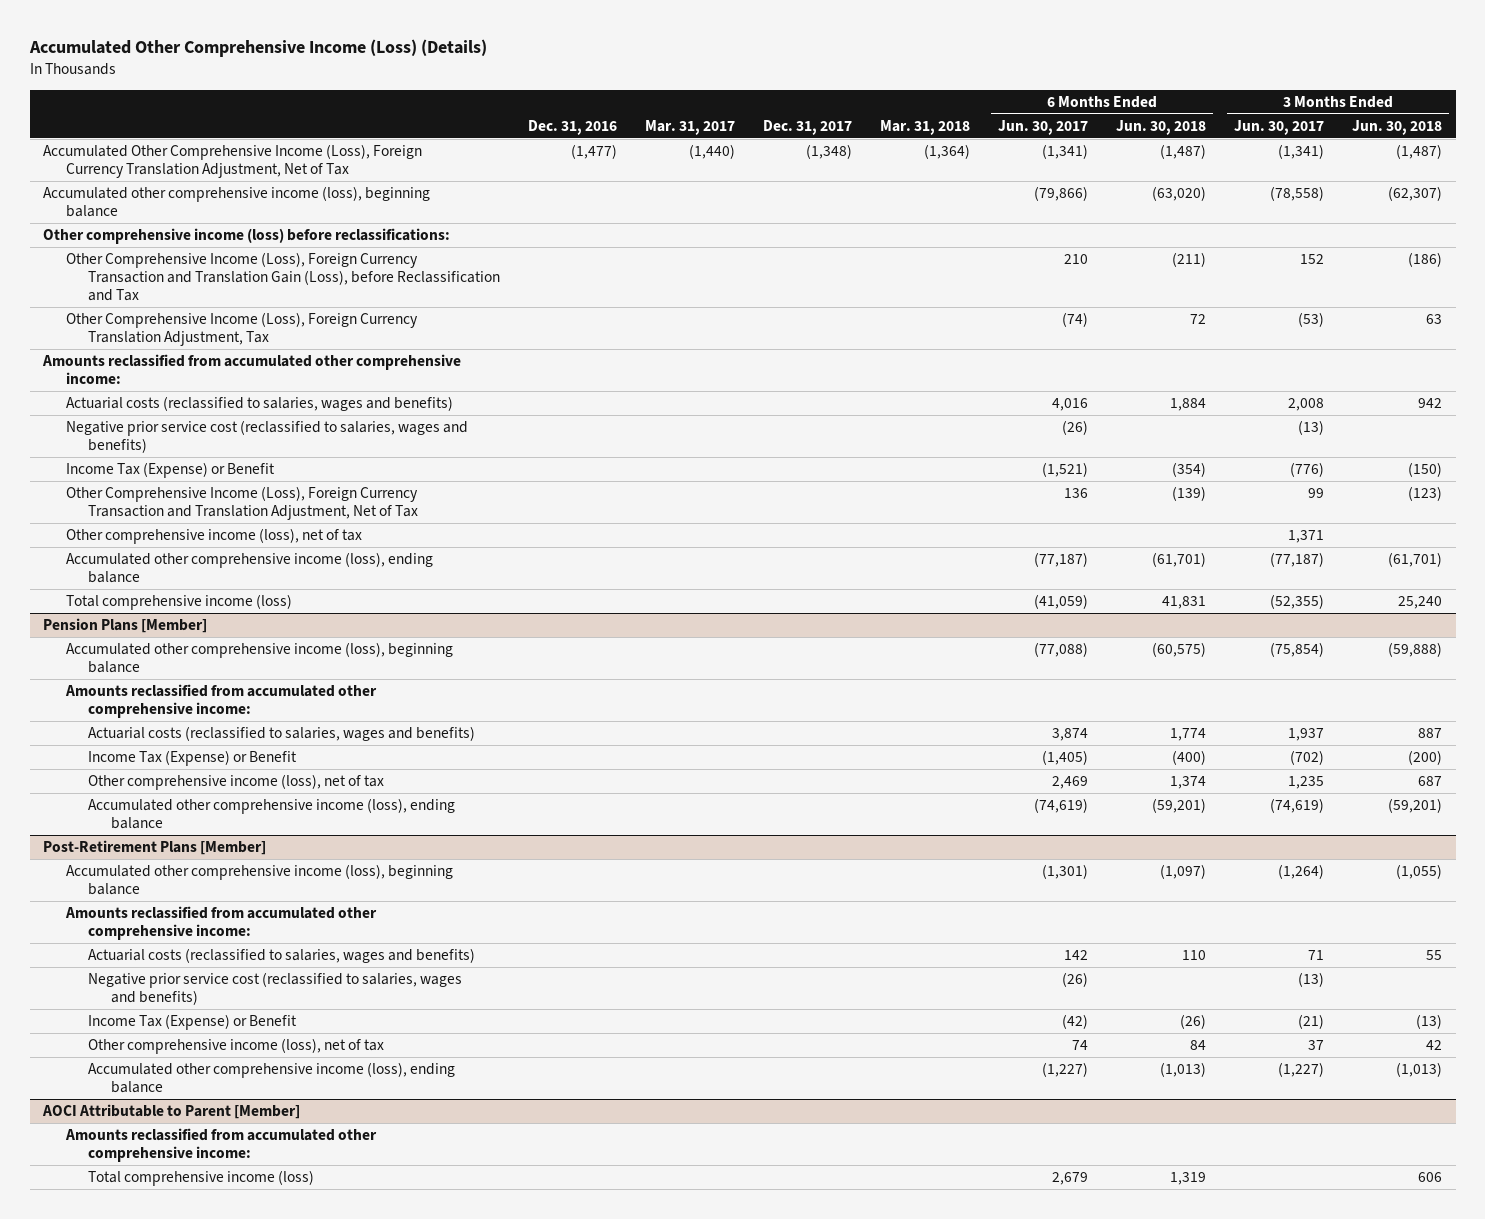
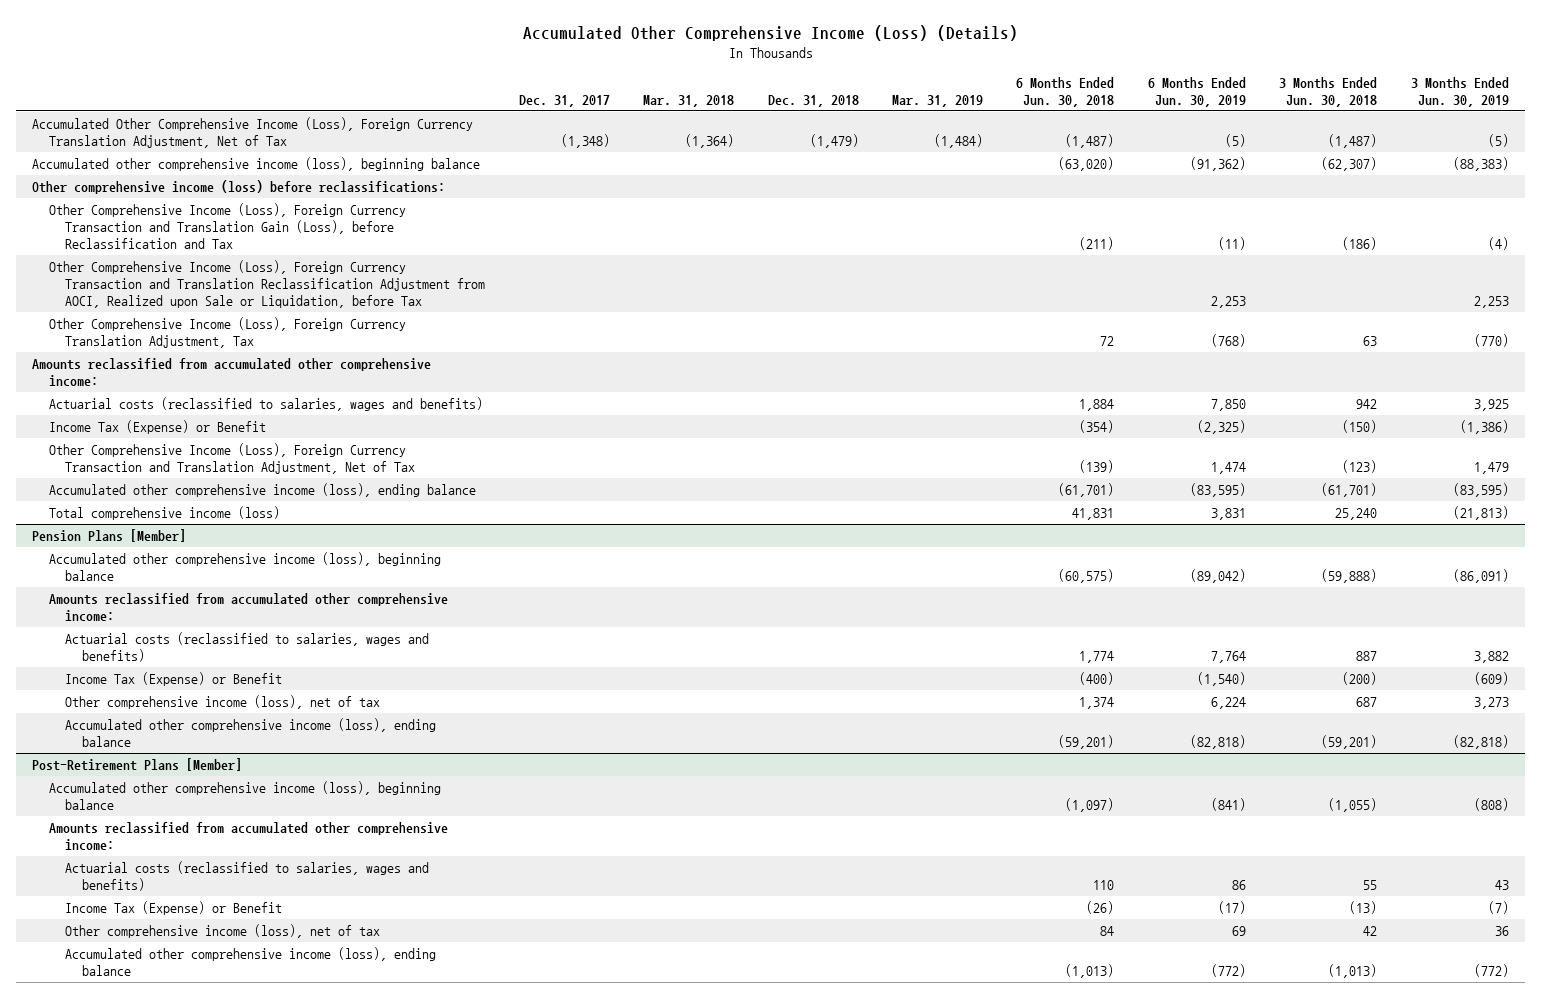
- | Dec. 31, 2016 | Mar. 31, 2017 | Dec. 31, 2017 | Mar. 31, 2018 | 6 Months Ended Jun. 30, 2017 | 6 Months Ended Jun. 30, 2018 | 3 Months Ended Jun. 30, 2017 | 3 Months Ended Jun. 30, 2018
+ | Dec. 31, 2017 | Mar. 31, 2018 | Dec. 31, 2018 | Mar. 31, 2019 | 6 Months Ended Jun. 30, 2018 | 6 Months Ended Jun. 30, 2019 | 3 Months Ended Jun. 30, 2018 | 3 Months Ended Jun. 30, 2019
+ Other Comprehensive Income (Loss), Foreign Currency Transaction and Translation Reclassification Adjustment from AOCI, Realized upon Sale or Liquidation, before Tax | | | | | | 2,253 | | 2,253
- Negative prior service cost (reclassified to salaries, wages and benefits) | | | | | (26) | | (13) |
- Other comprehensive income (loss), net of tax | | | | | | | 1,371 |
@ Post-Retirement Plans [Member]
- Negative prior service cost (reclassified to salaries, wages and benefits) | | | | | (26) | | (13) |
- AOCI Attributable to Parent [Member]
- Amounts reclassified from accumulated other comprehensive income:
- Total comprehensive income (loss) | | | | | 2,679 | 1,319 | | 606

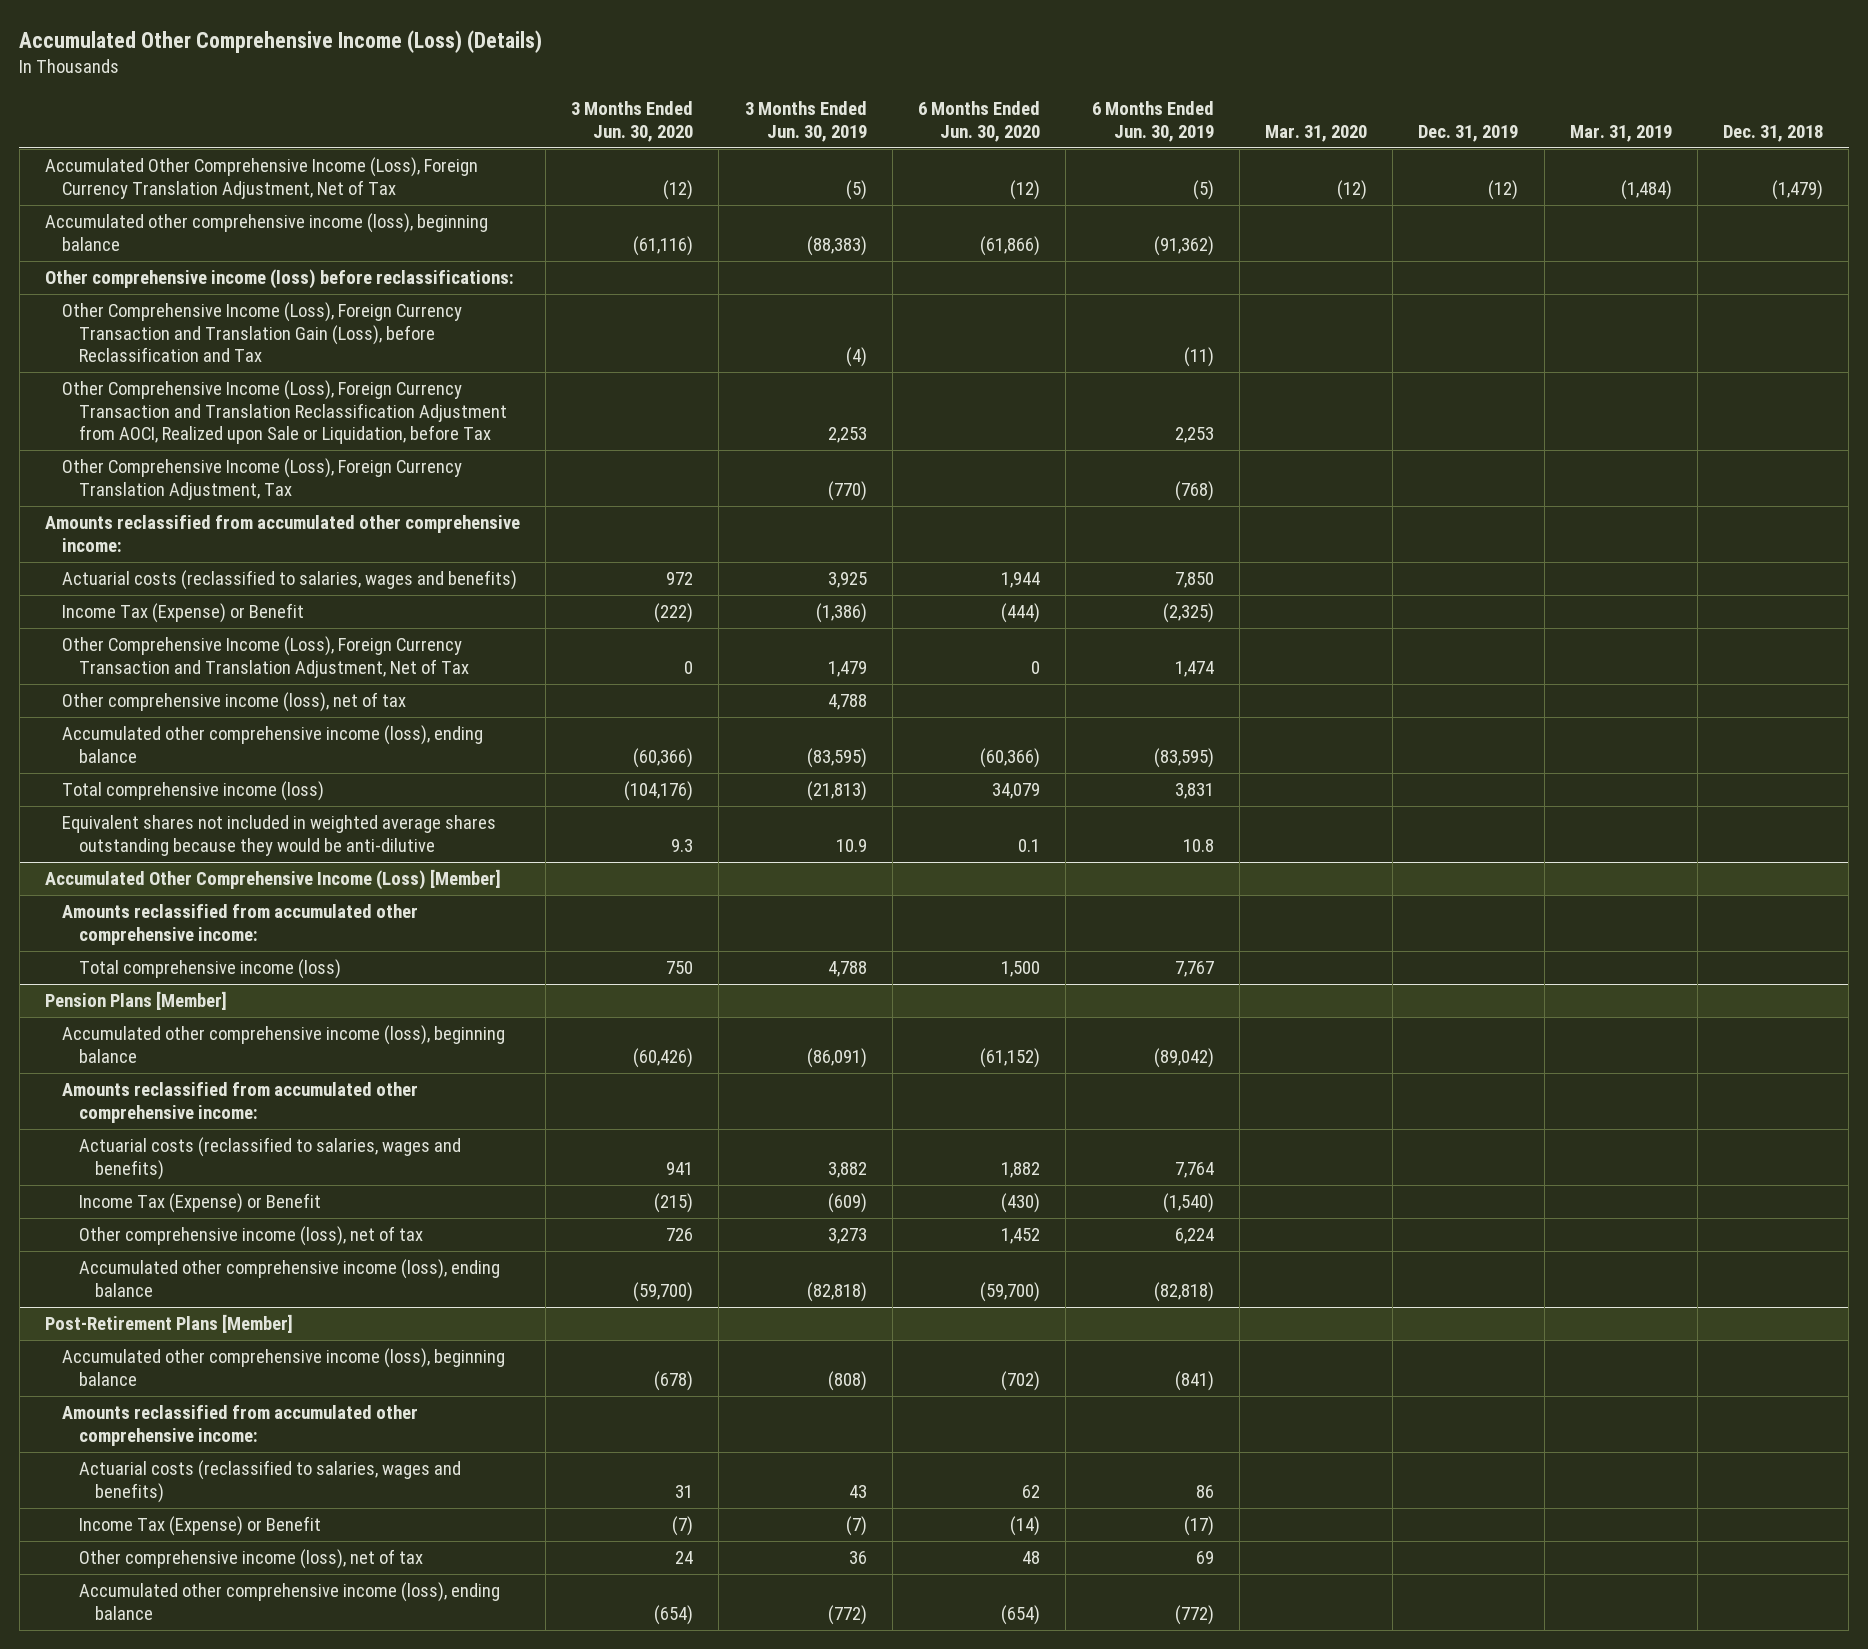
- | Dec. 31, 2017 | Mar. 31, 2018 | Dec. 31, 2018 | Mar. 31, 2019 | 6 Months Ended Jun. 30, 2018 | 6 Months Ended Jun. 30, 2019 | 3 Months Ended Jun. 30, 2018 | 3 Months Ended Jun. 30, 2019
+ | 3 Months Ended Jun. 30, 2020 | 3 Months Ended Jun. 30, 2019 | 6 Months Ended Jun. 30, 2020 | 6 Months Ended Jun. 30, 2019 | Mar. 31, 2020 | Dec. 31, 2019 | Mar. 31, 2019 | Dec. 31, 2018
+ Other comprehensive income (loss), net of tax | | 4,788 | | | | | |
+ Equivalent shares not included in weighted average shares outstanding because they would be anti-dilutive | 9.3 | 10.9 | 0.1 | 10.8 | | | |
+ Accumulated Other Comprehensive Income (Loss) [Member]
+ Amounts reclassified from accumulated other comprehensive income:
+ Total comprehensive income (loss) | 750 | 4,788 | 1,500 | 7,767 | | | |

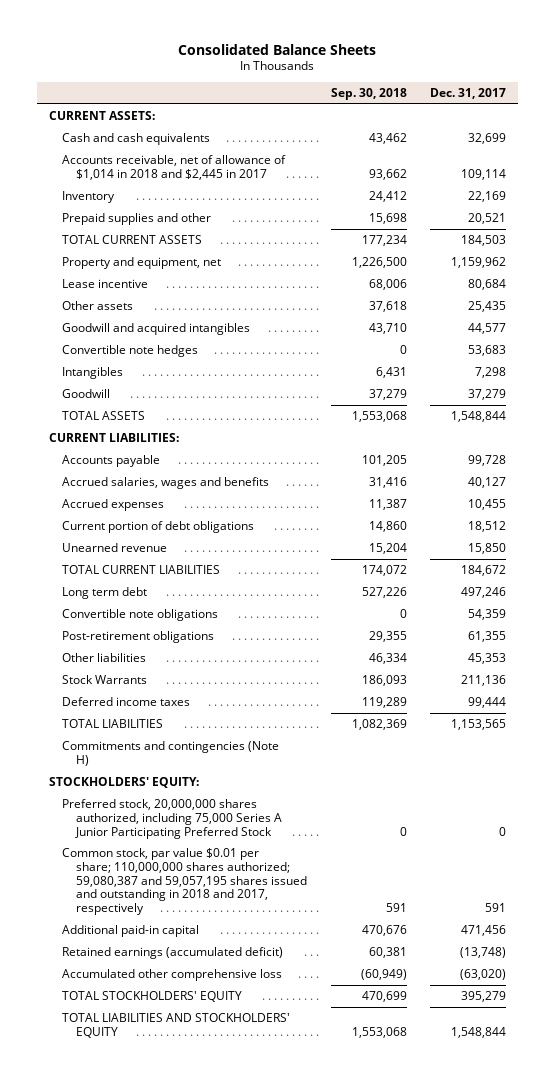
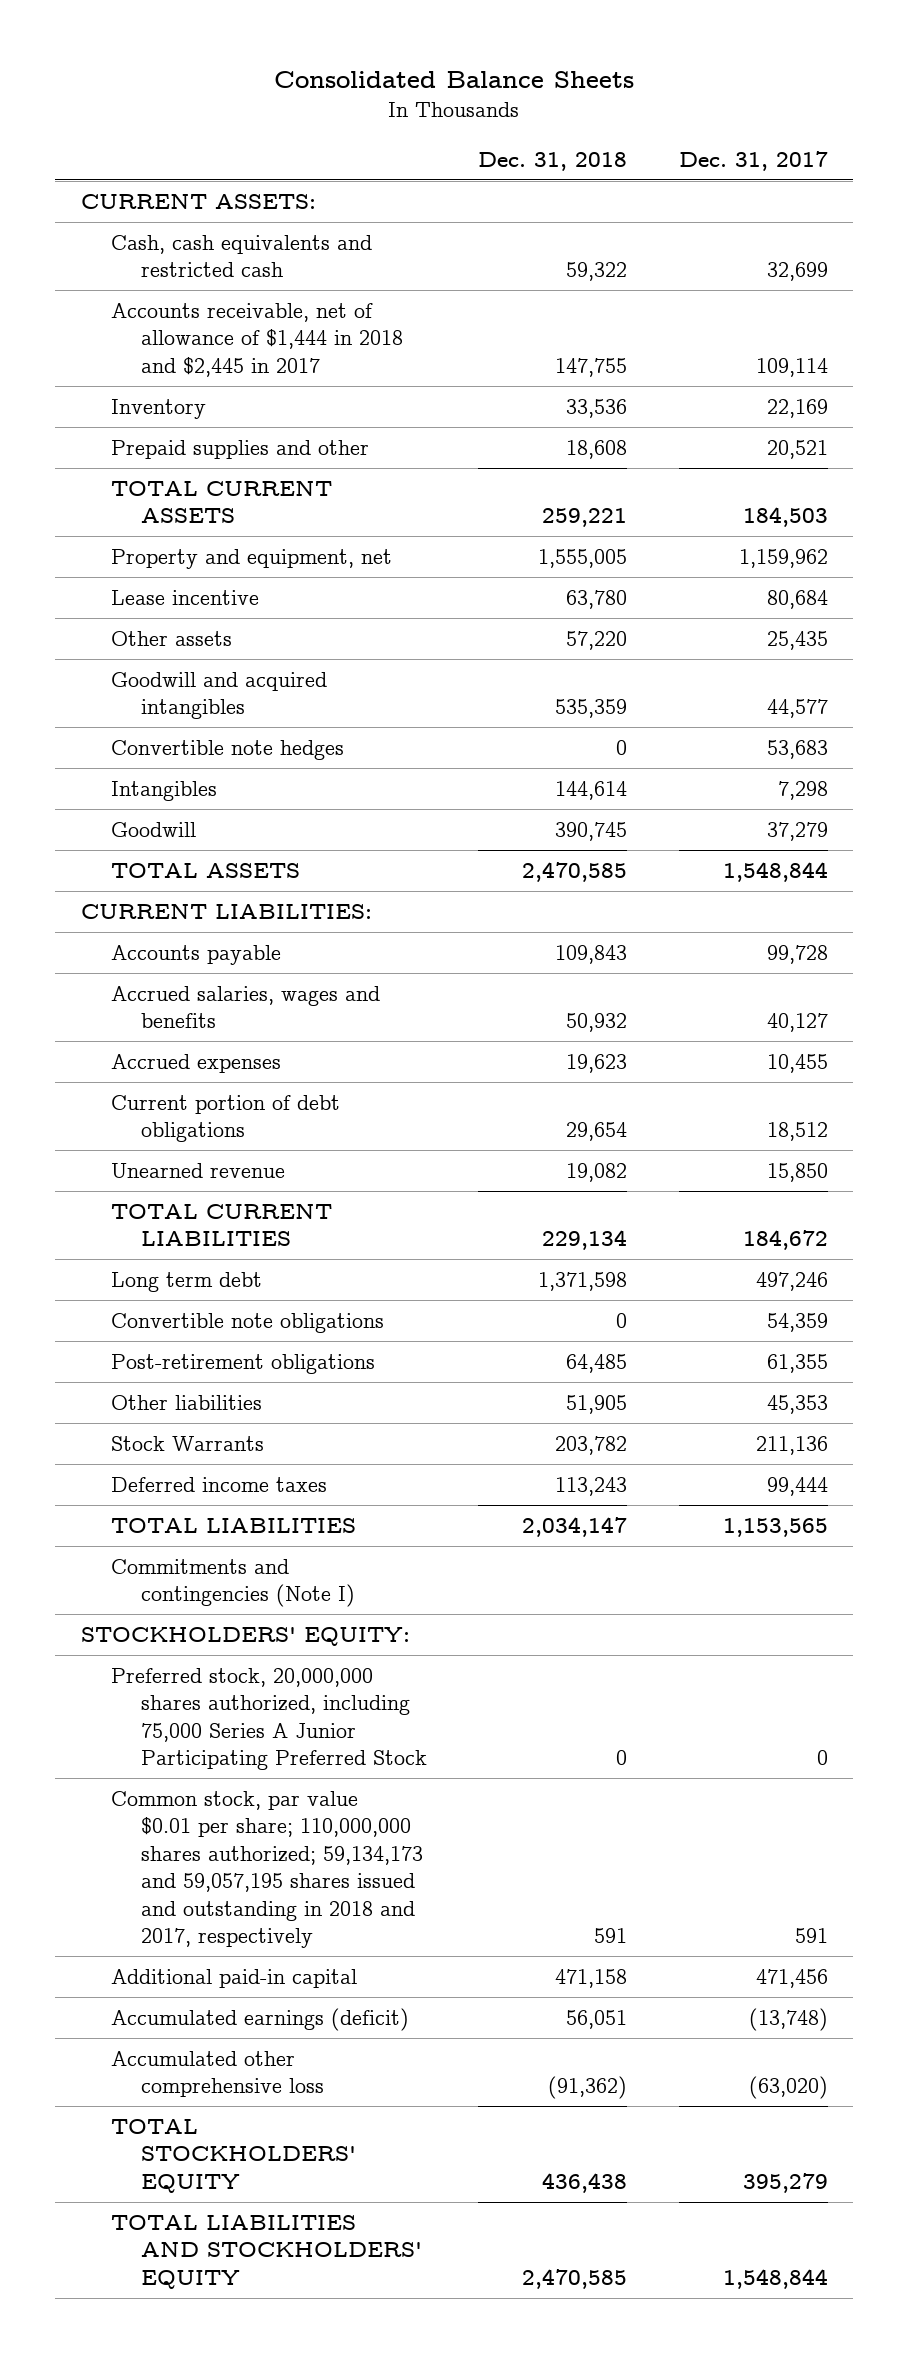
- | Sep. 30, 2018 | Dec. 31, 2017
+ | Dec. 31, 2018 | Dec. 31, 2017
- Cash and cash equivalents | 43,462 | 32,699
- Accounts receivable, net of allowance of $1,014 in 2018 and $2,445 in 2017 | 93,662 | 109,114
+ Cash, cash equivalents and restricted cash | 59,322 | 32,699
+ Accounts receivable, net of allowance of $1,444 in 2018 and $2,445 in 2017 | 147,755 | 109,114
- Commitments and contingencies (Note H)
+ Commitments and contingencies (Note I)
- Common stock, par value $0.01 per share; 110,000,000 shares authorized; 59,080,387 and 59,057,195 shares issued and outstanding in 2018 and 2017, respectively | 591 | 591
+ Common stock, par value $0.01 per share; 110,000,000 shares authorized; 59,134,173 and 59,057,195 shares issued and outstanding in 2018 and 2017, respectively | 591 | 591
- Retained earnings (accumulated deficit) | 60,381 | (13,748)
+ Accumulated earnings (deficit) | 56,051 | (13,748)

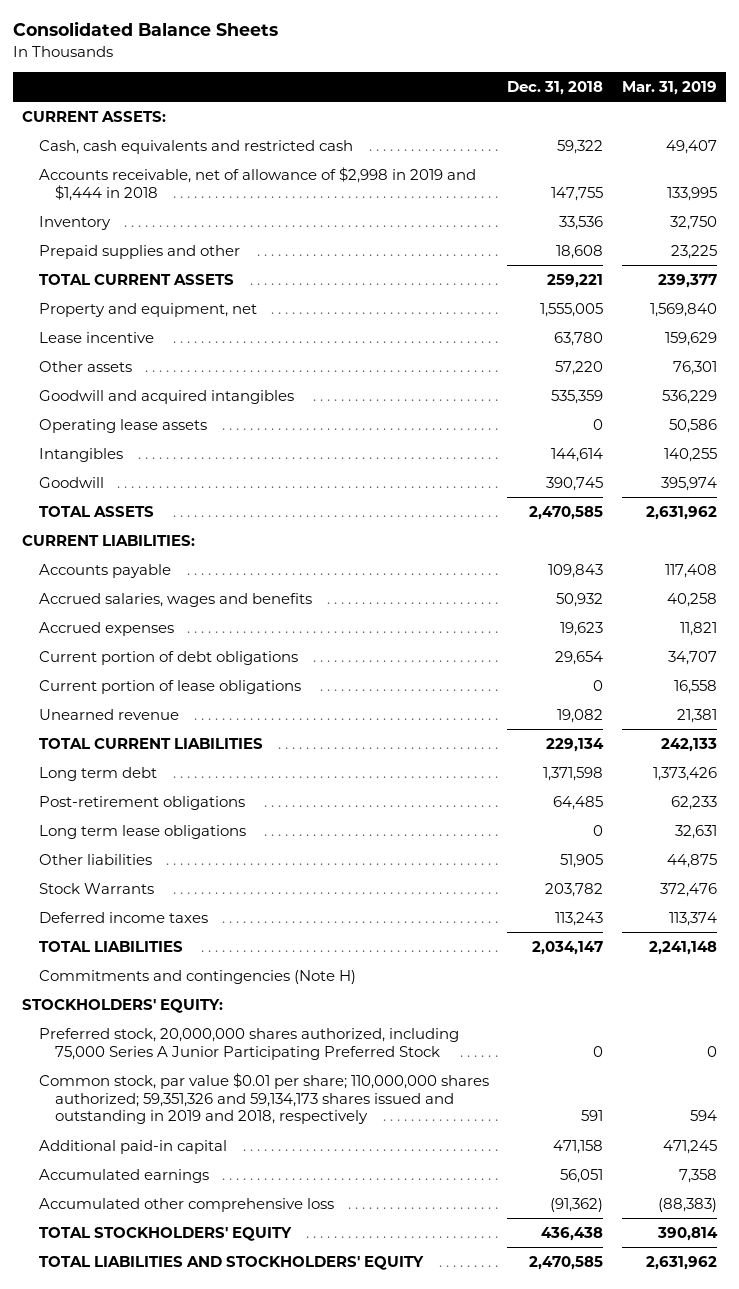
- | Dec. 31, 2018 | Dec. 31, 2017
+ | Dec. 31, 2018 | Mar. 31, 2019
- Accounts receivable, net of allowance of $1,444 in 2018 and $2,445 in 2017 | 147,755 | 109,114
+ Accounts receivable, net of allowance of $2,998 in 2019 and $1,444 in 2018 | 147,755 | 133,995
- Convertible note hedges | 0 | 53,683
+ Operating lease assets | 0 | 50,586
+ Current portion of lease obligations | 0 | 16,558
- Convertible note obligations | 0 | 54,359
+ Long term lease obligations | 0 | 32,631
- Commitments and contingencies (Note I)
+ Commitments and contingencies (Note H)
- Common stock, par value $0.01 per share; 110,000,000 shares authorized; 59,134,173 and 59,057,195 shares issued and outstanding in 2018 and 2017, respectively | 591 | 591
+ Common stock, par value $0.01 per share; 110,000,000 shares authorized; 59,351,326 and 59,134,173 shares issued and outstanding in 2019 and 2018, respectively | 591 | 594
- Accumulated earnings (deficit) | 56,051 | (13,748)
+ Accumulated earnings | 56,051 | 7,358

